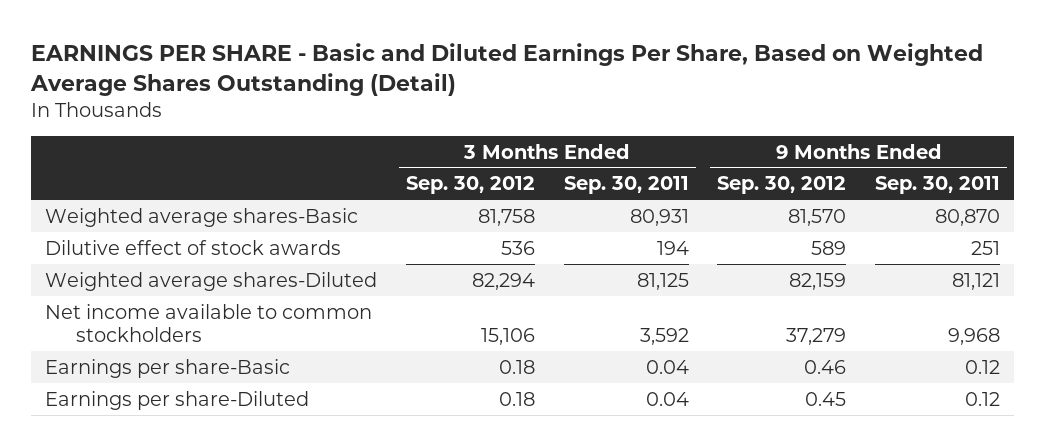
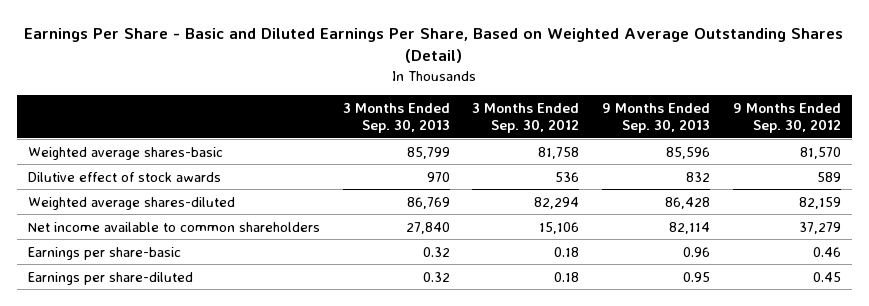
- EARNINGS PER SHARE - Basic and Diluted Earnings Per Share, Based on Weighted Average Shares Outstanding (Detail)
+ Earnings Per Share - Basic and Diluted Earnings Per Share, Based on Weighted Average Outstanding Shares (Detail)
- | 3 Months Ended Sep. 30, 2012 | 3 Months Ended Sep. 30, 2011 | 9 Months Ended Sep. 30, 2012 | 9 Months Ended Sep. 30, 2011
+ | 3 Months Ended Sep. 30, 2013 | 3 Months Ended Sep. 30, 2012 | 9 Months Ended Sep. 30, 2013 | 9 Months Ended Sep. 30, 2012
- Weighted average shares-Basic | 81,758 | 80,931 | 81,570 | 80,870
+ Weighted average shares-basic | 85,799 | 81,758 | 85,596 | 81,570
- Weighted average shares-Diluted | 82,294 | 81,125 | 82,159 | 81,121
- Net income available to common stockholders | 15,106 | 3,592 | 37,279 | 9,968
- Earnings per share-Basic | 0.18 | 0.04 | 0.46 | 0.12
- Earnings per share-Diluted | 0.18 | 0.04 | 0.45 | 0.12
+ Weighted average shares-diluted | 86,769 | 82,294 | 86,428 | 82,159
+ Net income available to common shareholders | 27,840 | 15,106 | 82,114 | 37,279
+ Earnings per share-basic | 0.32 | 0.18 | 0.96 | 0.46
+ Earnings per share-diluted | 0.32 | 0.18 | 0.95 | 0.45

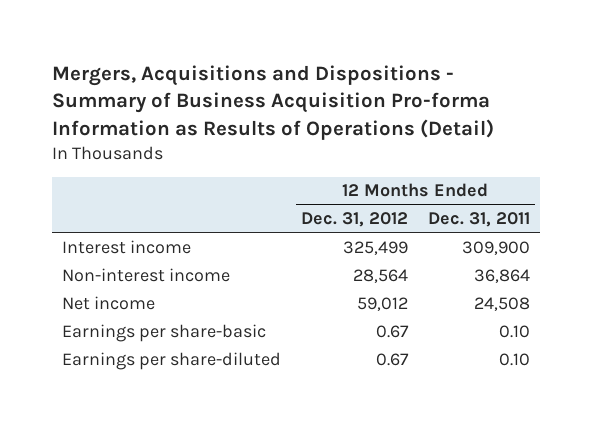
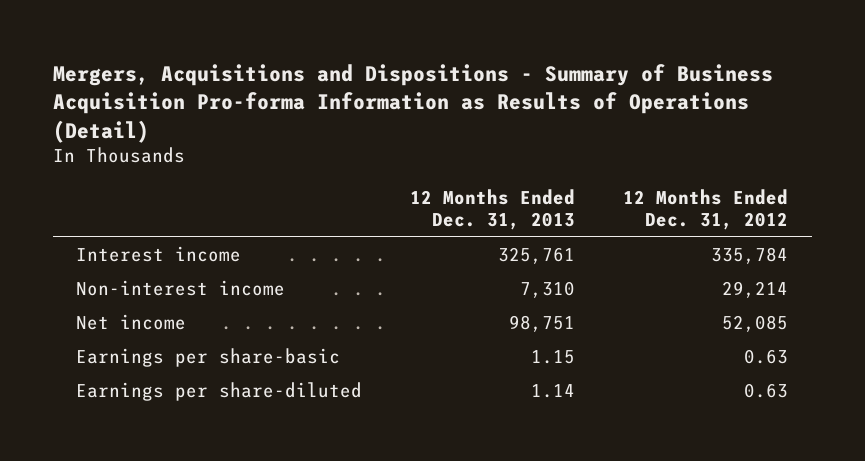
- | 12 Months Ended Dec. 31, 2012 | 12 Months Ended Dec. 31, 2011
+ | 12 Months Ended Dec. 31, 2013 | 12 Months Ended Dec. 31, 2012
- Interest income | 325,499 | 309,900
- Non-interest income | 28,564 | 36,864
- Net income | 59,012 | 24,508
- Earnings per share-basic | 0.67 | 0.10
- Earnings per share-diluted | 0.67 | 0.10
+ Interest income | 325,761 | 335,784
+ Non-interest income | 7,310 | 29,214
+ Net income | 98,751 | 52,085
+ Earnings per share-basic | 1.15 | 0.63
+ Earnings per share-diluted | 1.14 | 0.63

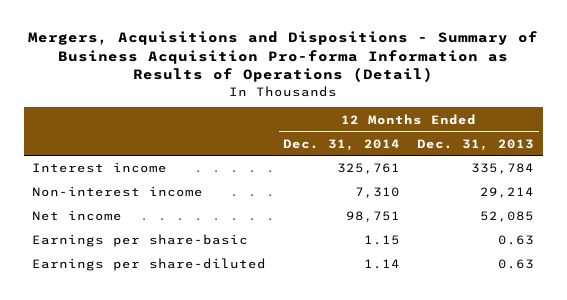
- | 12 Months Ended Dec. 31, 2013 | 12 Months Ended Dec. 31, 2012
+ | 12 Months Ended Dec. 31, 2014 | 12 Months Ended Dec. 31, 2013
- Interest income | 325,761 | 335,784
- Non-interest income | 7,310 | 29,214
- Net income | 98,751 | 52,085
- Earnings per share-basic | 1.15 | 0.63
- Earnings per share-diluted | 1.14 | 0.63
+ Interest income | 325,761 | 335,784
+ Non-interest income | 7,310 | 29,214
+ Net income | 98,751 | 52,085
+ Earnings per share-basic | 1.15 | 0.63
+ Earnings per share-diluted | 1.14 | 0.63

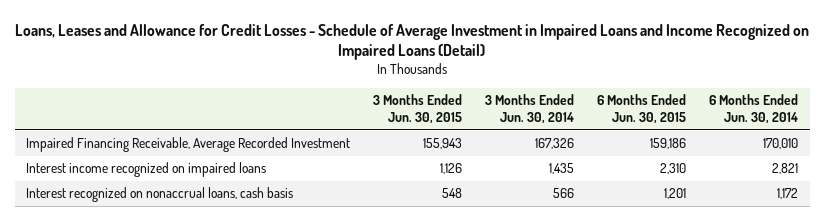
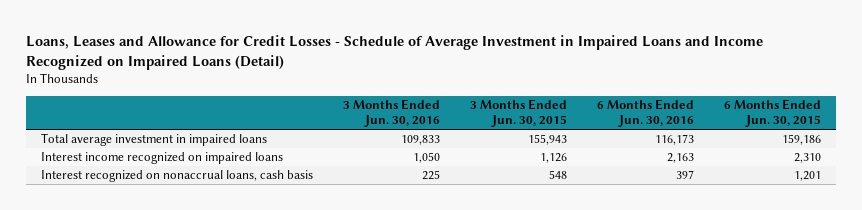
- | 3 Months Ended Jun. 30, 2015 | 3 Months Ended Jun. 30, 2014 | 6 Months Ended Jun. 30, 2015 | 6 Months Ended Jun. 30, 2014
+ | 3 Months Ended Jun. 30, 2016 | 3 Months Ended Jun. 30, 2015 | 6 Months Ended Jun. 30, 2016 | 6 Months Ended Jun. 30, 2015
- Impaired Financing Receivable, Average Recorded Investment | 155,943 | 167,326 | 159,186 | 170,010
+ Total average investment in impaired loans | 109,833 | 155,943 | 116,173 | 159,186

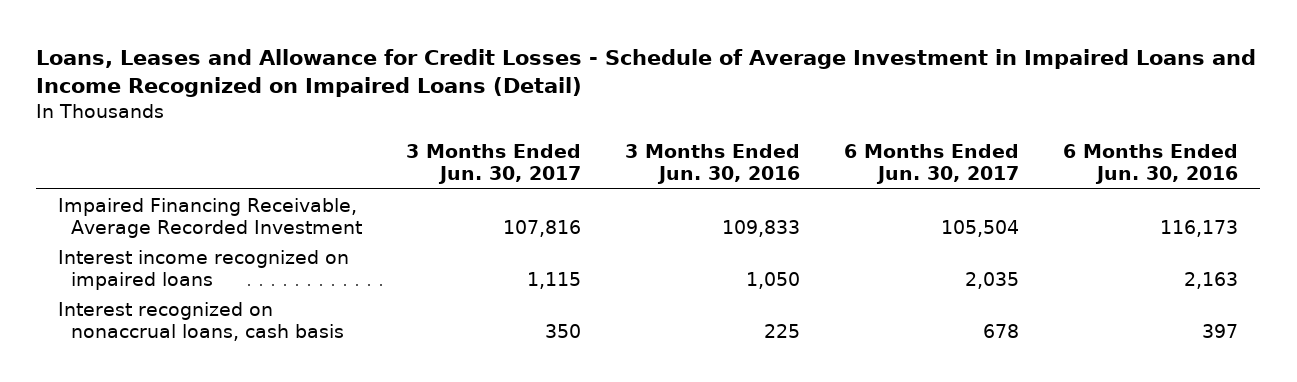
- | 3 Months Ended Jun. 30, 2016 | 3 Months Ended Jun. 30, 2015 | 6 Months Ended Jun. 30, 2016 | 6 Months Ended Jun. 30, 2015
+ | 3 Months Ended Jun. 30, 2017 | 3 Months Ended Jun. 30, 2016 | 6 Months Ended Jun. 30, 2017 | 6 Months Ended Jun. 30, 2016
- Total average investment in impaired loans | 109,833 | 155,943 | 116,173 | 159,186
+ Impaired Financing Receivable, Average Recorded Investment | 107,816 | 109,833 | 105,504 | 116,173

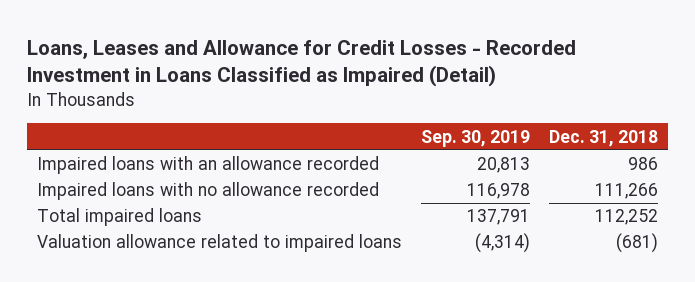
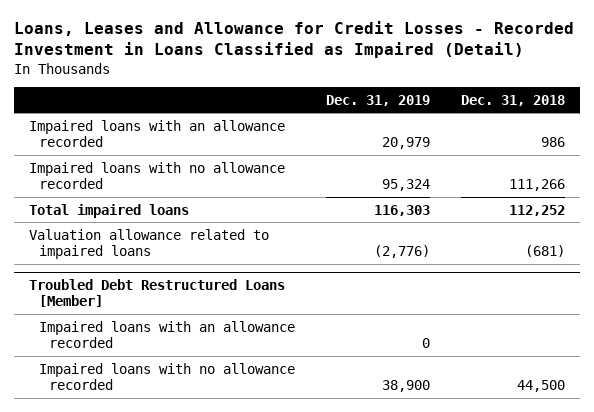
- | Sep. 30, 2019 | Dec. 31, 2018
+ | Dec. 31, 2019 | Dec. 31, 2018
+ Troubled Debt Restructured Loans [Member]
+ Impaired loans with an allowance recorded | 0 |
+ Impaired loans with no allowance recorded | 38,900 | 44,500

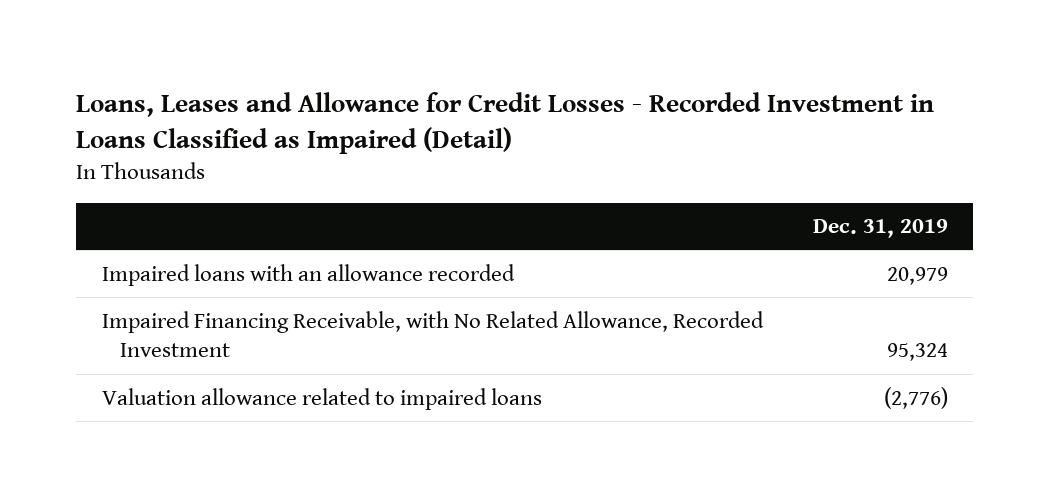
- | Dec. 31, 2019 | Dec. 31, 2018
+ | Dec. 31, 2019
- Impaired loans with no allowance recorded | 95,324 | 111,266
- Total impaired loans | 116,303 | 112,252
+ Impaired Financing Receivable, with No Related Allowance, Recorded Investment | 95,324
- Troubled Debt Restructured Loans [Member]
- Impaired loans with an allowance recorded | 0 |
- Impaired loans with no allowance recorded | 38,900 | 44,500

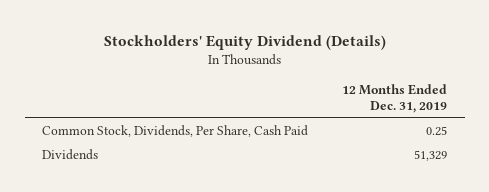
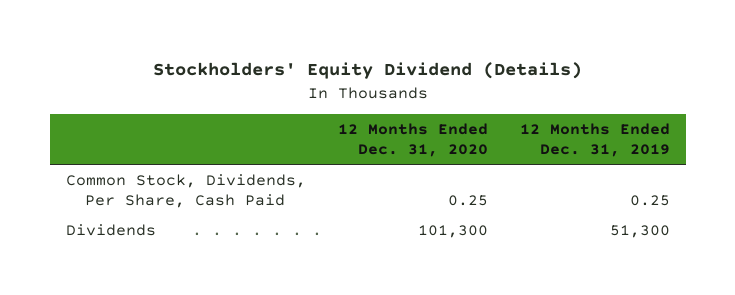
- | 12 Months Ended Dec. 31, 2019
+ | 12 Months Ended Dec. 31, 2020 | 12 Months Ended Dec. 31, 2019
- Dividends | 51,329
+ Dividends | 101,300 | 51,300

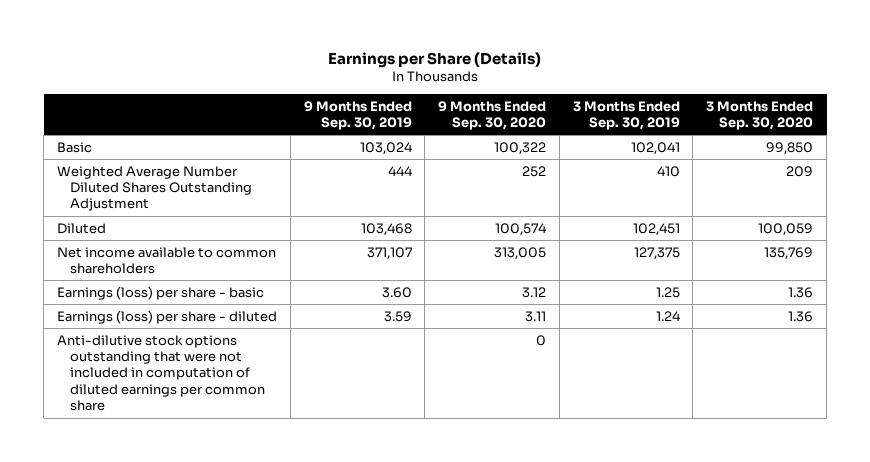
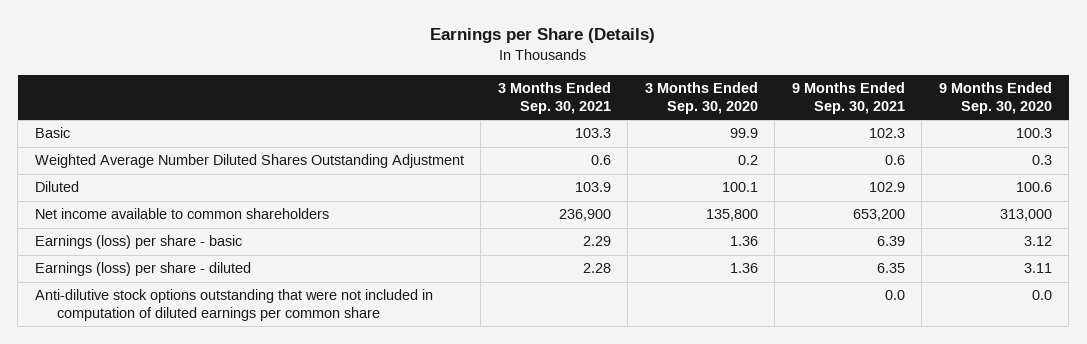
- | 9 Months Ended Sep. 30, 2019 | 9 Months Ended Sep. 30, 2020 | 3 Months Ended Sep. 30, 2019 | 3 Months Ended Sep. 30, 2020
+ | 3 Months Ended Sep. 30, 2021 | 3 Months Ended Sep. 30, 2020 | 9 Months Ended Sep. 30, 2021 | 9 Months Ended Sep. 30, 2020
- Basic | 103,024 | 100,322 | 102,041 | 99,850
- Weighted Average Number Diluted Shares Outstanding Adjustment | 444 | 252 | 410 | 209
- Diluted | 103,468 | 100,574 | 102,451 | 100,059
- Net income available to common shareholders | 371,107 | 313,005 | 127,375 | 135,769
+ Basic | 103.3 | 99.9 | 102.3 | 100.3
+ Weighted Average Number Diluted Shares Outstanding Adjustment | 0.6 | 0.2 | 0.6 | 0.3
+ Diluted | 103.9 | 100.1 | 102.9 | 100.6
+ Net income available to common shareholders | 236,900 | 135,800 | 653,200 | 313,000
- Anti-dilutive stock options outstanding that were not included in computation of diluted earnings per common share | | 0 | |
+ Anti-dilutive stock options outstanding that were not included in computation of diluted earnings per common share | | | 0.0 | 0.0

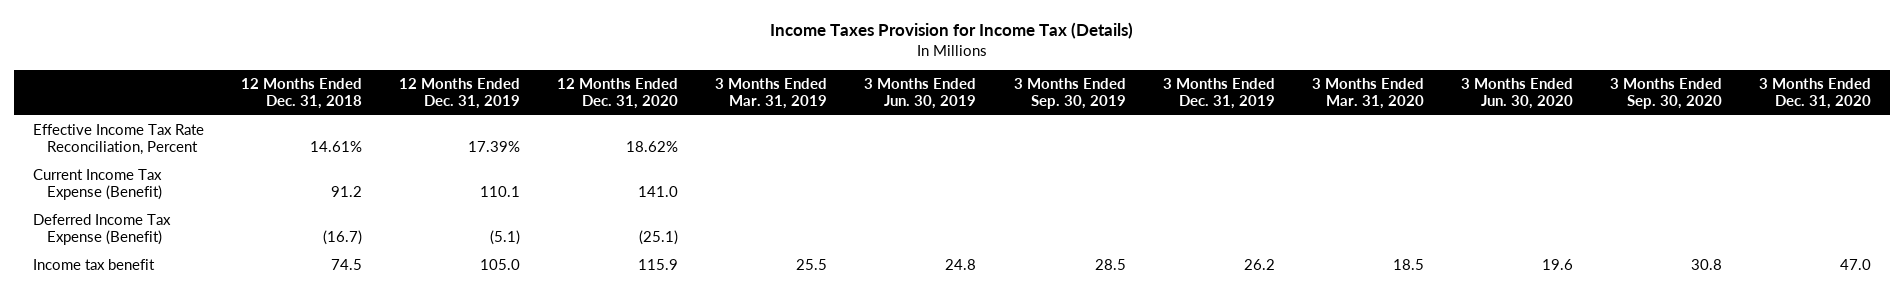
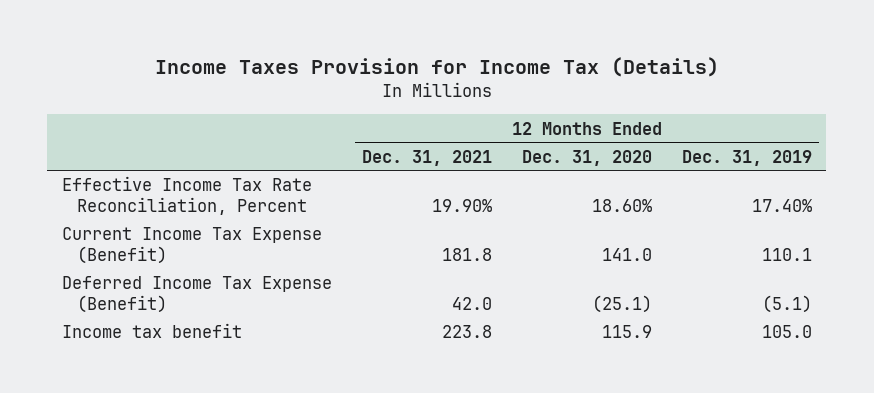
- | 12 Months Ended Dec. 31, 2018 | 12 Months Ended Dec. 31, 2019 | 12 Months Ended Dec. 31, 2020 | 3 Months Ended Mar. 31, 2019 | 3 Months Ended Jun. 30, 2019 | 3 Months Ended Sep. 30, 2019 | 3 Months Ended Dec. 31, 2019 | 3 Months Ended Mar. 31, 2020 | 3 Months Ended Jun. 30, 2020 | 3 Months Ended Sep. 30, 2020 | 3 Months Ended Dec. 31, 2020
+ | 12 Months Ended Dec. 31, 2021 | 12 Months Ended Dec. 31, 2020 | 12 Months Ended Dec. 31, 2019
- Effective Income Tax Rate Reconciliation, Percent | 14.61% | 17.39% | 18.62% | | | | | | | |
+ Effective Income Tax Rate Reconciliation, Percent | 19.90% | 18.60% | 17.40%

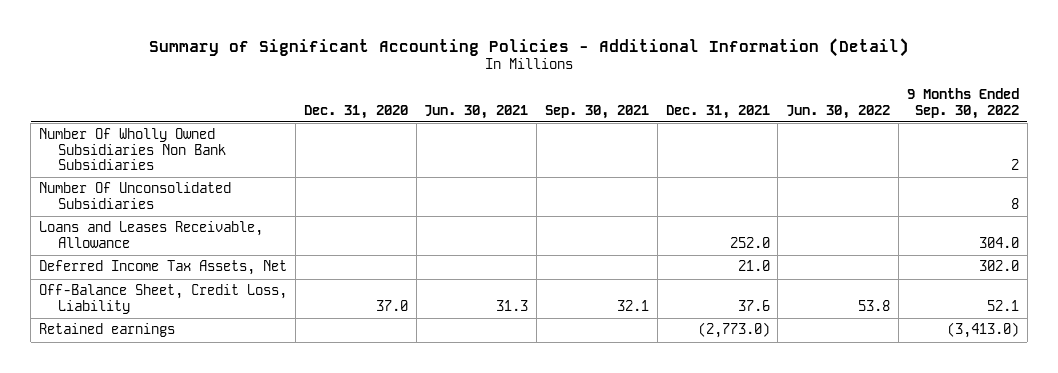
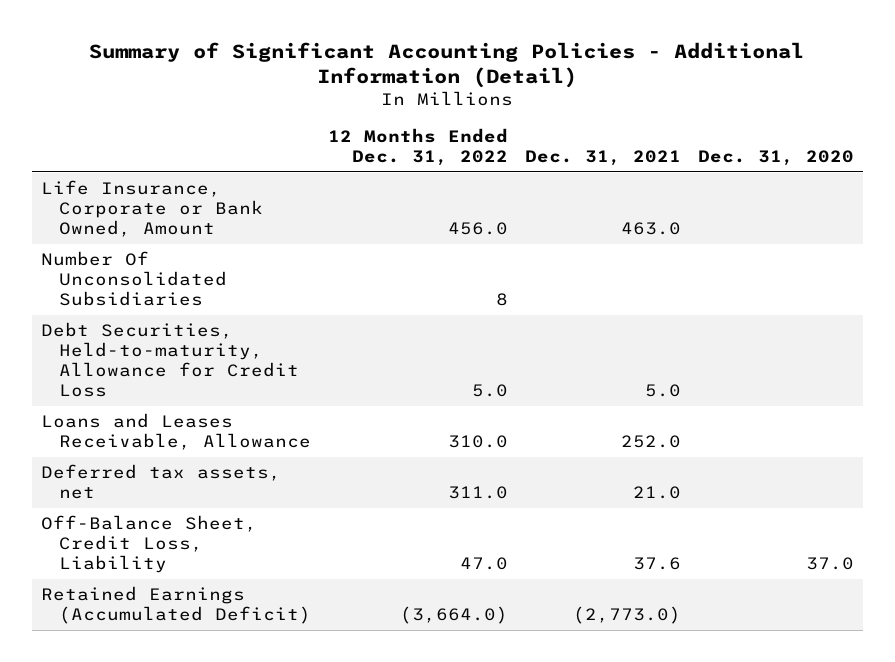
- | Dec. 31, 2020 | Jun. 30, 2021 | Sep. 30, 2021 | Dec. 31, 2021 | Jun. 30, 2022 | 9 Months Ended Sep. 30, 2022
+ | 12 Months Ended Dec. 31, 2022 | Dec. 31, 2021 | Dec. 31, 2020
- Number Of Wholly Owned Subsidiaries Non Bank Subsidiaries | | | | | | 2
+ Life Insurance, Corporate or Bank Owned, Amount | 456.0 | 463.0 |
+ Debt Securities, Held-to-maturity, Allowance for Credit Loss | 5.0 | 5.0 |
- Deferred Income Tax Assets, Net | | | | 21.0 | | 302.0
+ Deferred tax assets, net | 311.0 | 21.0 |
- Retained earnings | | | | (2,773.0) | | (3,413.0)
+ Retained Earnings (Accumulated Deficit) | (3,664.0) | (2,773.0) |

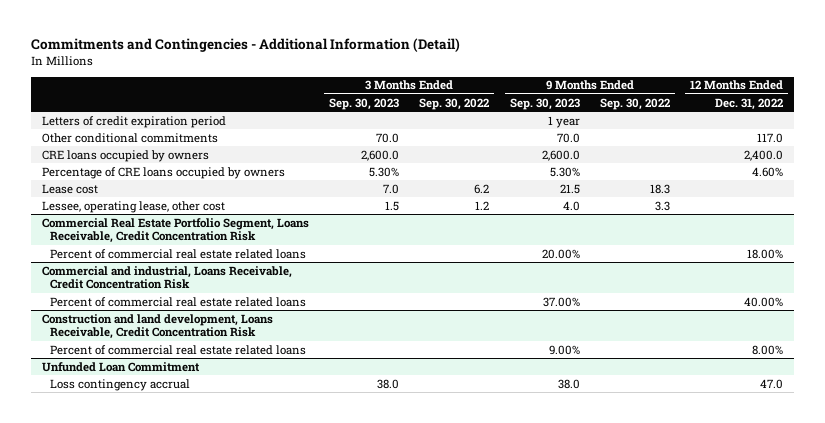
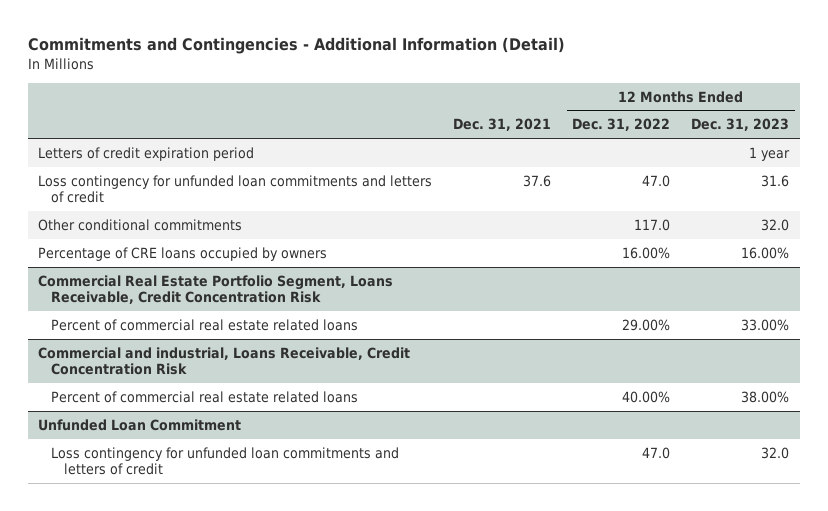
- | 3 Months Ended Sep. 30, 2023 | 3 Months Ended Sep. 30, 2022 | 9 Months Ended Sep. 30, 2023 | 9 Months Ended Sep. 30, 2022 | 12 Months Ended Dec. 31, 2022
+ | Dec. 31, 2021 | 12 Months Ended Dec. 31, 2022 | 12 Months Ended Dec. 31, 2023
+ Loss contingency for unfunded loan commitments and letters of credit | 37.6 | 47.0 | 31.6
- CRE loans occupied by owners | 2,600.0 | | 2,600.0 | | 2,400.0
- Percentage of CRE loans occupied by owners | 5.30% | | 5.30% | | 4.60%
- Lease cost | 7.0 | 6.2 | 21.5 | 18.3 |
- Lessee, operating lease, other cost | 1.5 | 1.2 | 4.0 | 3.3 |
+ Percentage of CRE loans occupied by owners | | 16.00% | 16.00%
@ Commercial Real Estate Portfolio Segment, Loans Receivable, Credit Concentration Risk
- Percent of commercial real estate related loans | | | 20.00% | | 18.00%
+ Percent of commercial real estate related loans | | 29.00% | 33.00%
- Construction and land development, Loans Receivable, Credit Concentration Risk
- Percent of commercial real estate related loans | | | 9.00% | | 8.00%
@ Unfunded Loan Commitment
- Loss contingency accrual | 38.0 | | 38.0 | | 47.0
+ Loss contingency for unfunded loan commitments and letters of credit | | 47.0 | 32.0

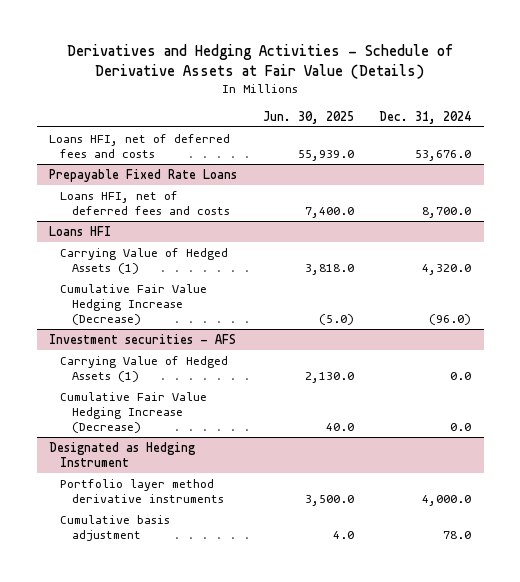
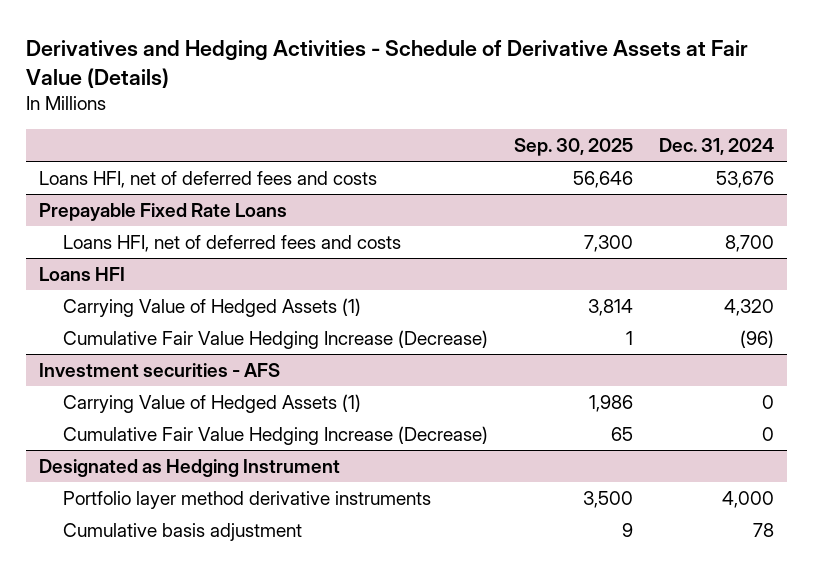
- | Jun. 30, 2025 | Dec. 31, 2024
+ | Sep. 30, 2025 | Dec. 31, 2024
- Loans HFI, net of deferred fees and costs | 55,939.0 | 53,676.0
+ Loans HFI, net of deferred fees and costs | 56,646 | 53,676
@ Prepayable Fixed Rate Loans
- Loans HFI, net of deferred fees and costs | 7,400.0 | 8,700.0
+ Loans HFI, net of deferred fees and costs | 7,300 | 8,700
@ Loans HFI
- Carrying Value of Hedged Assets (1) | 3,818.0 | 4,320.0
- Cumulative Fair Value Hedging Increase (Decrease) | (5.0) | (96.0)
+ Carrying Value of Hedged Assets (1) | 3,814 | 4,320
+ Cumulative Fair Value Hedging Increase (Decrease) | 1 | (96)
@ Investment securities - AFS
- Carrying Value of Hedged Assets (1) | 2,130.0 | 0.0
- Cumulative Fair Value Hedging Increase (Decrease) | 40.0 | 0.0
+ Carrying Value of Hedged Assets (1) | 1,986 | 0
+ Cumulative Fair Value Hedging Increase (Decrease) | 65 | 0
@ Designated as Hedging Instrument
- Portfolio layer method derivative instruments | 3,500.0 | 4,000.0
- Cumulative basis adjustment | 4.0 | 78.0
+ Portfolio layer method derivative instruments | 3,500 | 4,000
+ Cumulative basis adjustment | 9 | 78

